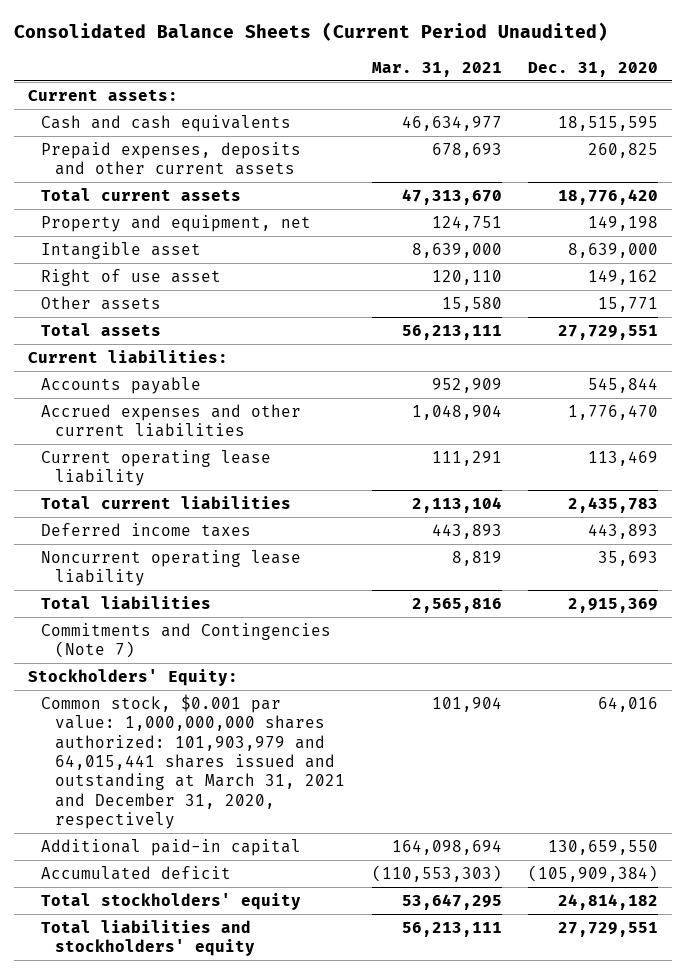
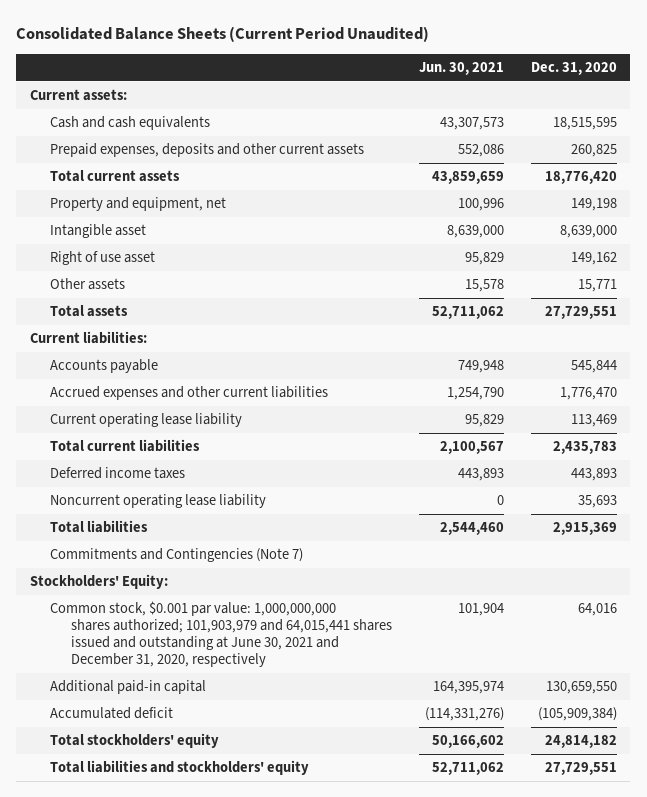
- | Mar. 31, 2021 | Dec. 31, 2020
+ | Jun. 30, 2021 | Dec. 31, 2020
- Common stock, $0.001 par value: 1,000,000,000 shares authorized: 101,903,979 and 64,015,441 shares issued and outstanding at March 31, 2021 and December 31, 2020, respectively | 101,904 | 64,016
+ Common stock, $0.001 par value: 1,000,000,000 shares authorized; 101,903,979 and 64,015,441 shares issued and outstanding at June 30, 2021 and December 31, 2020, respectively | 101,904 | 64,016

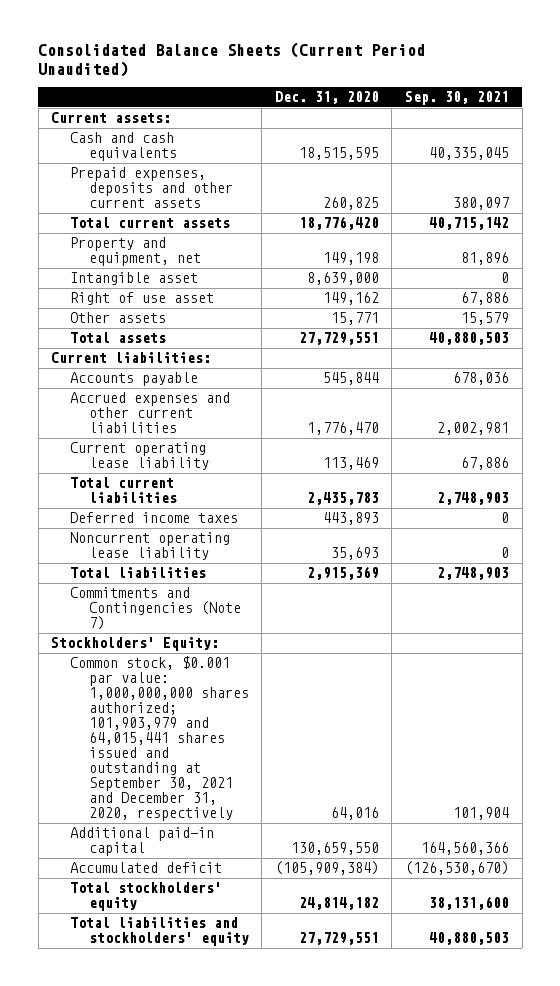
- | Jun. 30, 2021 | Dec. 31, 2020
+ | Dec. 31, 2020 | Sep. 30, 2021
- Common stock, $0.001 par value: 1,000,000,000 shares authorized; 101,903,979 and 64,015,441 shares issued and outstanding at June 30, 2021 and December 31, 2020, respectively | 101,904 | 64,016
+ Common stock, $0.001 par value: 1,000,000,000 shares authorized; 101,903,979 and 64,015,441 shares issued and outstanding at September 30, 2021 and December 31, 2020, respectively | 64,016 | 101,904

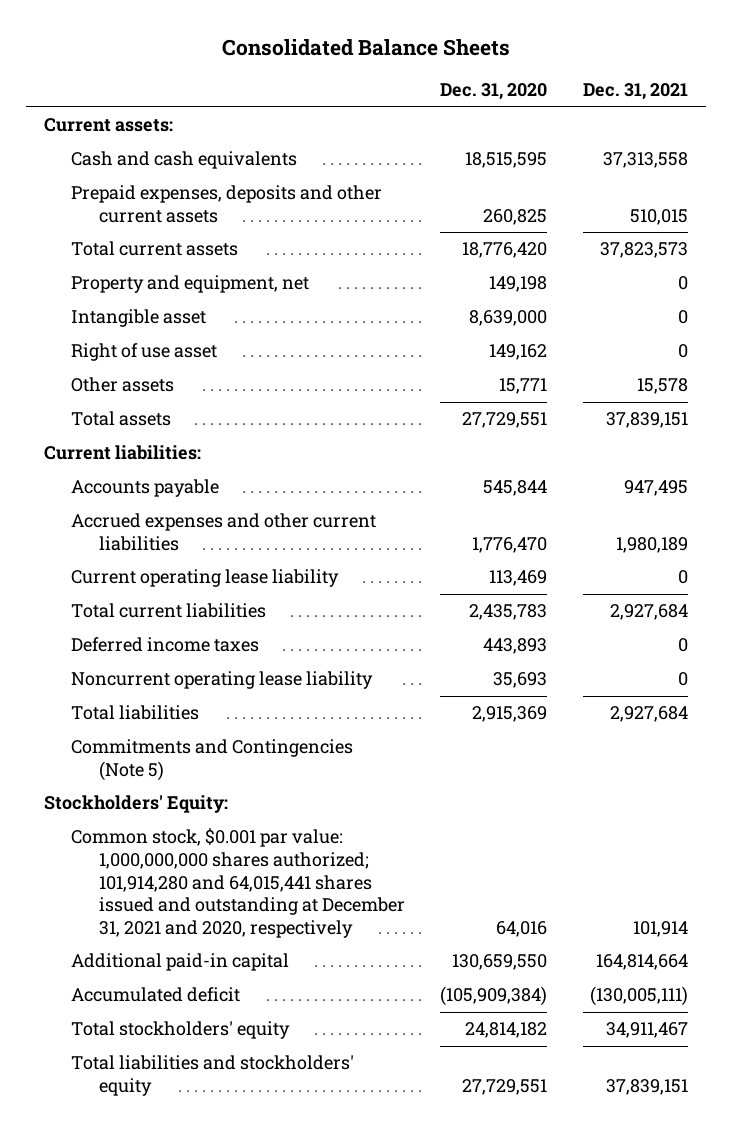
- Consolidated Balance Sheets (Current Period Unaudited)
+ Consolidated Balance Sheets
- | Dec. 31, 2020 | Sep. 30, 2021
+ | Dec. 31, 2020 | Dec. 31, 2021
- Commitments and Contingencies (Note 7)
+ Commitments and Contingencies (Note 5)
- Common stock, $0.001 par value: 1,000,000,000 shares authorized; 101,903,979 and 64,015,441 shares issued and outstanding at September 30, 2021 and December 31, 2020, respectively | 64,016 | 101,904
+ Common stock, $0.001 par value: 1,000,000,000 shares authorized; 101,914,280 and 64,015,441 shares issued and outstanding at December 31, 2021 and 2020, respectively | 64,016 | 101,914

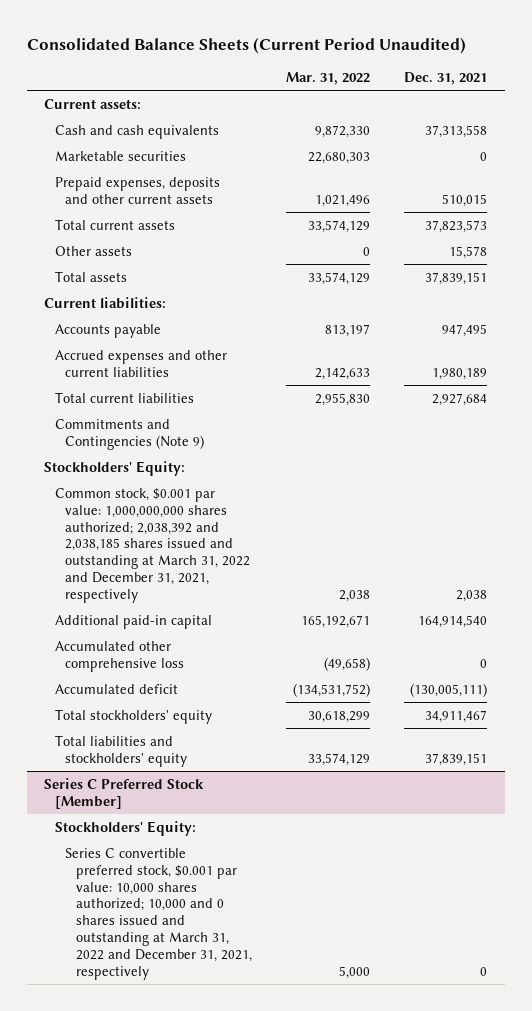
- Consolidated Balance Sheets
+ Consolidated Balance Sheets (Current Period Unaudited)
- | Dec. 31, 2020 | Dec. 31, 2021
+ | Mar. 31, 2022 | Dec. 31, 2021
+ Marketable securities | 22,680,303 | 0
- Property and equipment, net | 149,198 | 0
- Intangible asset | 8,639,000 | 0
- Right of use asset | 149,162 | 0
- Current operating lease liability | 113,469 | 0
- Deferred income taxes | 443,893 | 0
- Noncurrent operating lease liability | 35,693 | 0
- Total liabilities | 2,915,369 | 2,927,684
- Commitments and Contingencies (Note 5)
+ Commitments and Contingencies (Note 9)
- Common stock, $0.001 par value: 1,000,000,000 shares authorized; 101,914,280 and 64,015,441 shares issued and outstanding at December 31, 2021 and 2020, respectively | 64,016 | 101,914
- Additional paid-in capital | 130,659,550 | 164,814,664
+ Common stock, $0.001 par value: 1,000,000,000 shares authorized; 2,038,392 and 2,038,185 shares issued and outstanding at March 31, 2022 and December 31, 2021, respectively | 2,038 | 2,038
+ Additional paid-in capital | 165,192,671 | 164,914,540
+ Accumulated other comprehensive loss | (49,658) | 0
+ Series C Preferred Stock [Member]
+ Stockholders' Equity:
+ Series C convertible preferred stock, $0.001 par value: 10,000 shares authorized; 10,000 and 0 shares issued and outstanding at March 31, 2022 and December 31, 2021, respectively | 5,000 | 0

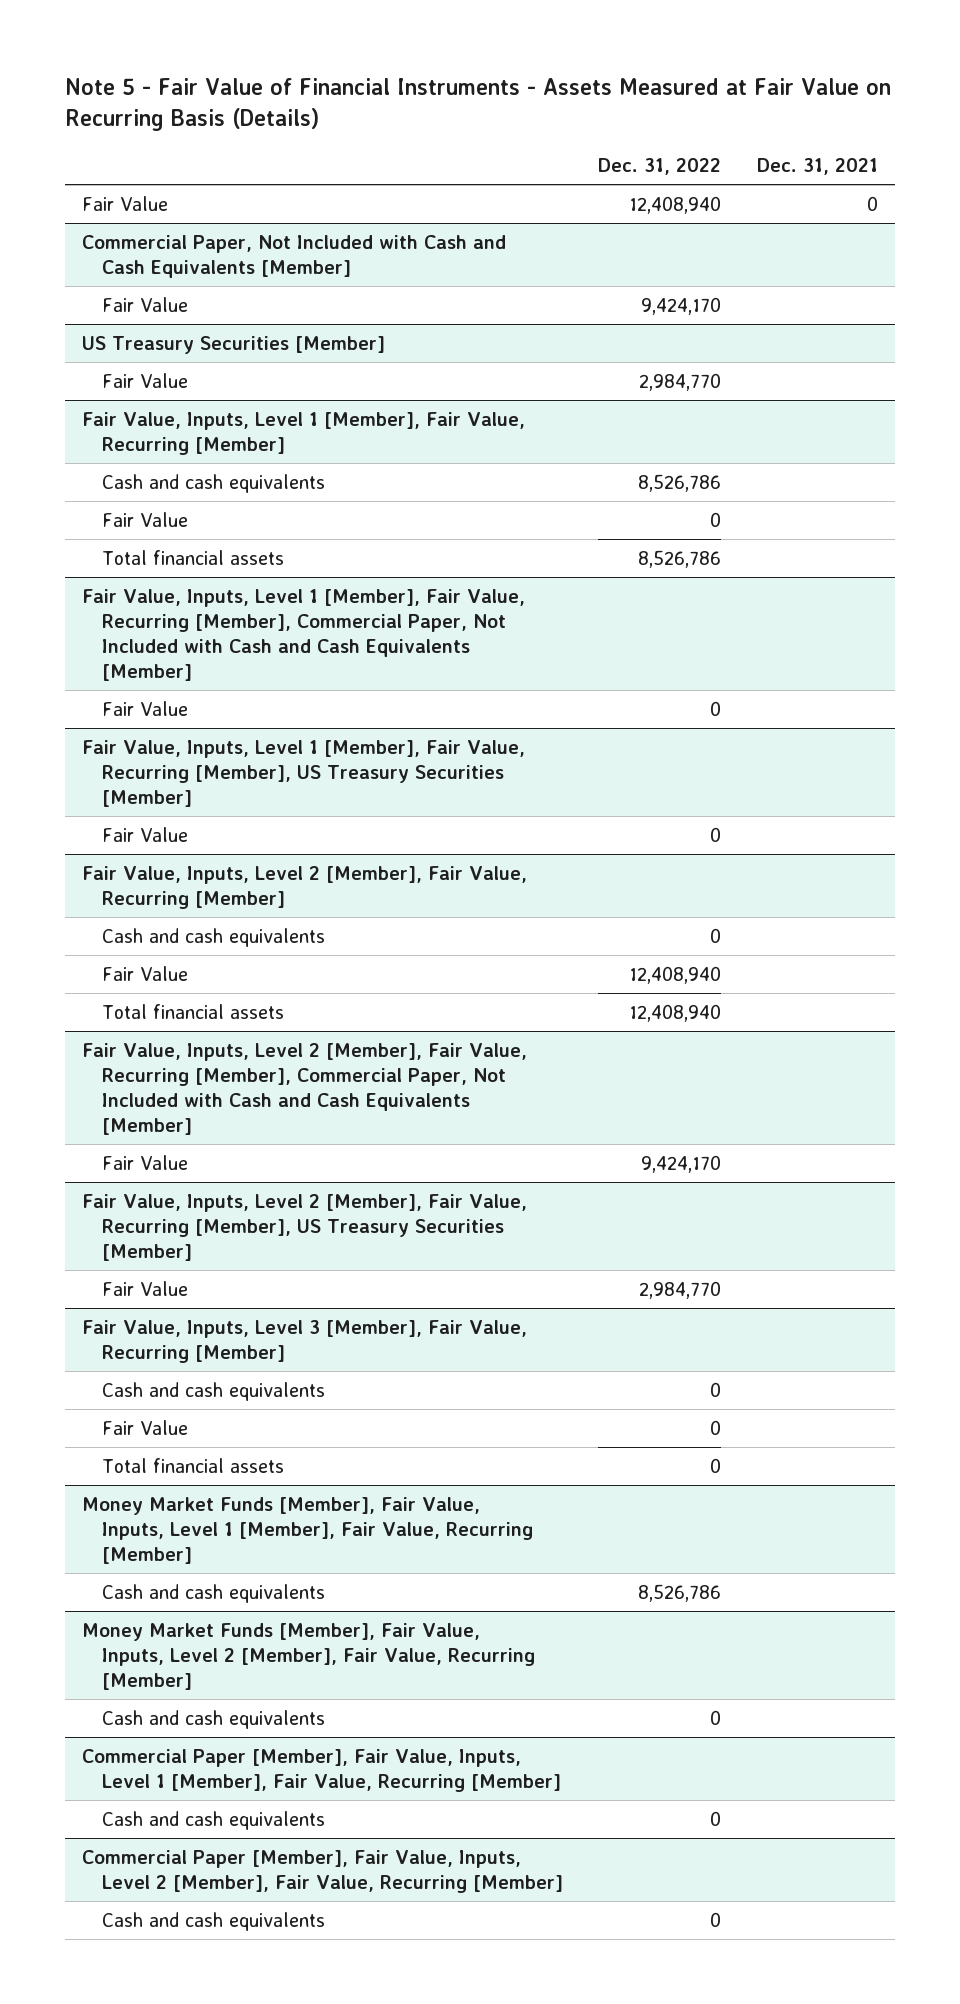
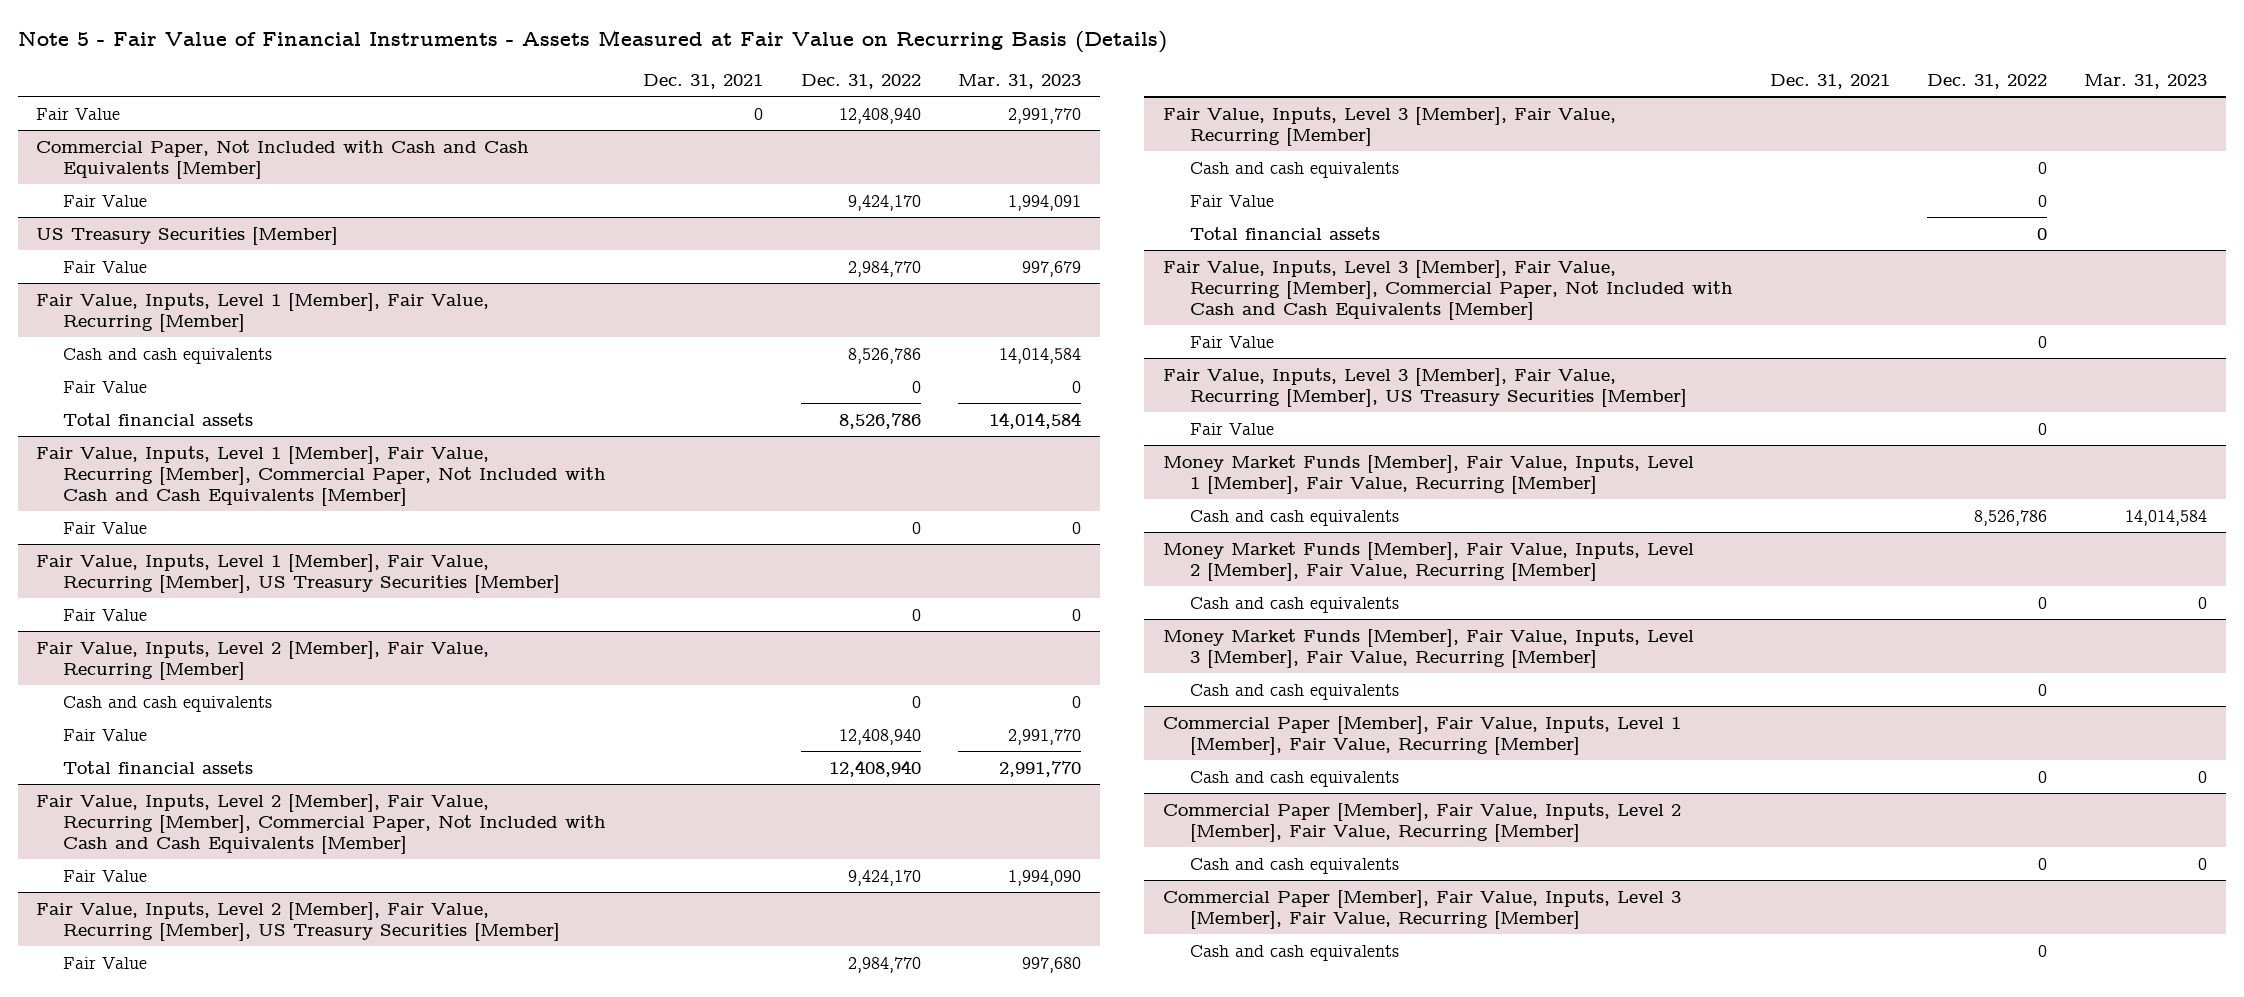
- | Dec. 31, 2022 | Dec. 31, 2021
+ | Dec. 31, 2021 | Dec. 31, 2022 | Mar. 31, 2023
+ Fair Value, Inputs, Level 3 [Member], Fair Value, Recurring [Member], Commercial Paper, Not Included with Cash and Cash Equivalents [Member]
+ Fair Value | | 0 |
+ Fair Value, Inputs, Level 3 [Member], Fair Value, Recurring [Member], US Treasury Securities [Member]
+ Fair Value | | 0 |
+ Money Market Funds [Member], Fair Value, Inputs, Level 3 [Member], Fair Value, Recurring [Member]
+ Cash and cash equivalents | | 0 |
+ Commercial Paper [Member], Fair Value, Inputs, Level 3 [Member], Fair Value, Recurring [Member]
+ Cash and cash equivalents | | 0 |

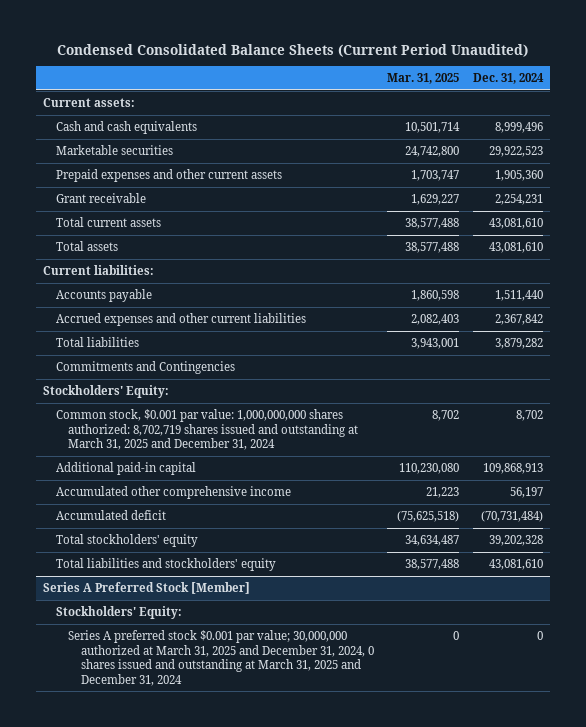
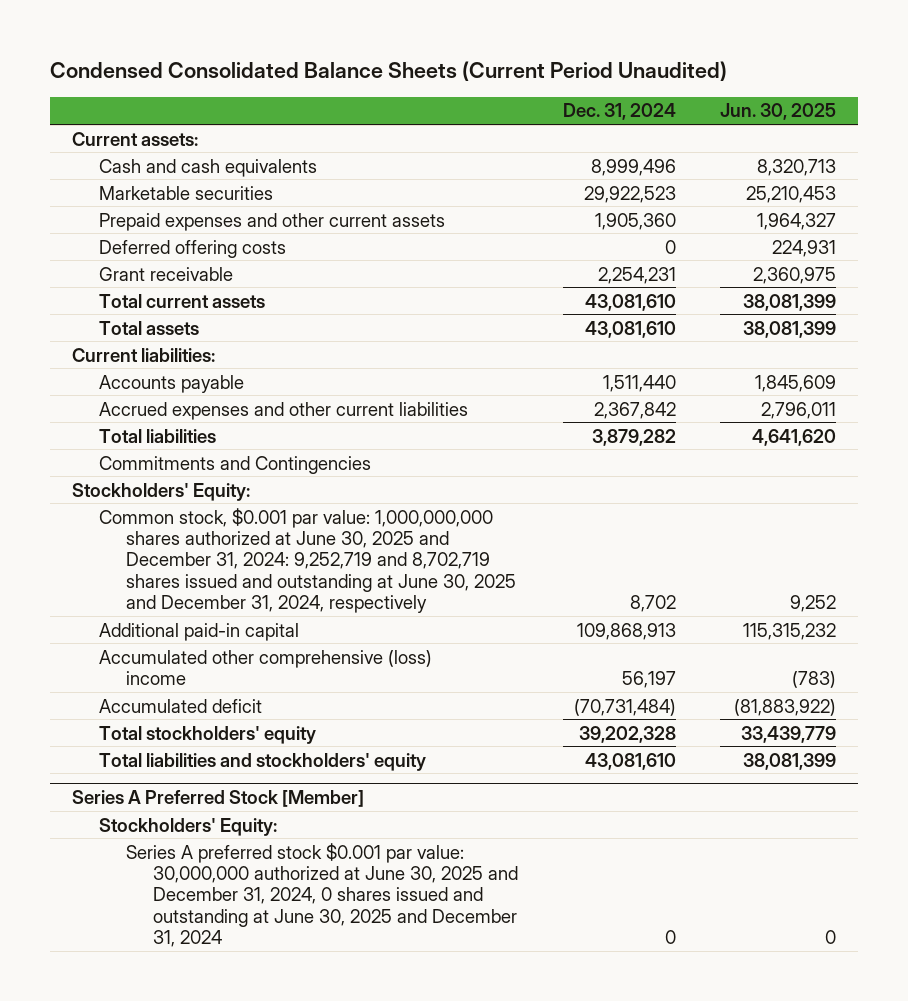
- | Mar. 31, 2025 | Dec. 31, 2024
+ | Dec. 31, 2024 | Jun. 30, 2025
+ Deferred offering costs | 0 | 224,931
- Common stock, $0.001 par value: 1,000,000,000 shares authorized: 8,702,719 shares issued and outstanding at March 31, 2025 and December 31, 2024 | 8,702 | 8,702
+ Common stock, $0.001 par value: 1,000,000,000 shares authorized at June 30, 2025 and December 31, 2024: 9,252,719 and 8,702,719 shares issued and outstanding at June 30, 2025 and December 31, 2024, respectively | 8,702 | 9,252
- Accumulated other comprehensive income | 21,223 | 56,197
+ Accumulated other comprehensive (loss) income | 56,197 | (783)
@ Series A Preferred Stock [Member]
- Series A preferred stock $0.001 par value; 30,000,000 authorized at March 31, 2025 and December 31, 2024, 0 shares issued and outstanding at March 31, 2025 and December 31, 2024 | 0 | 0
+ Series A preferred stock $0.001 par value: 30,000,000 authorized at June 30, 2025 and December 31, 2024, 0 shares issued and outstanding at June 30, 2025 and December 31, 2024 | 0 | 0

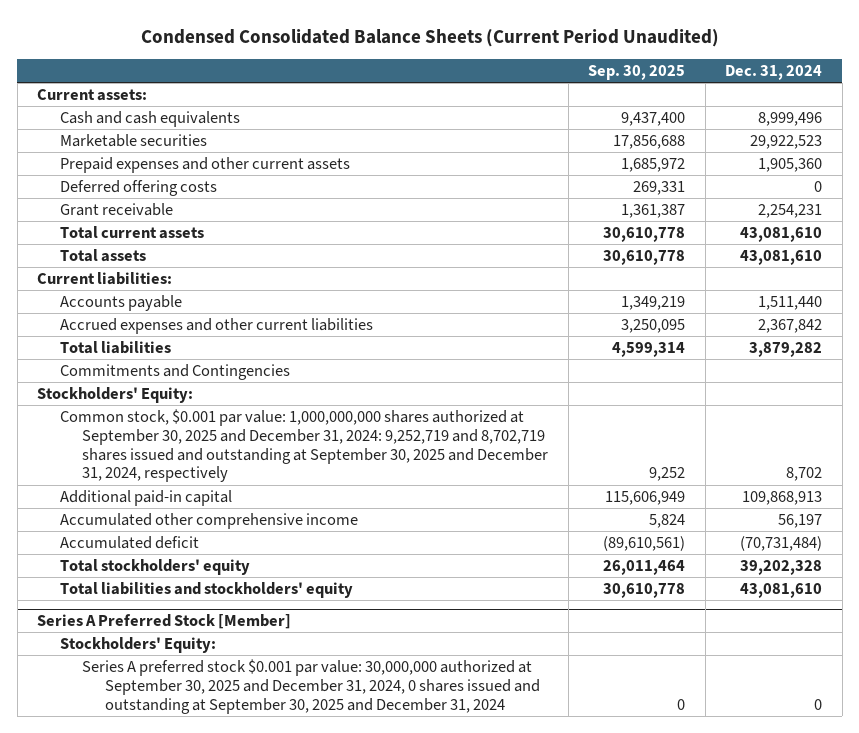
- | Dec. 31, 2024 | Jun. 30, 2025
+ | Sep. 30, 2025 | Dec. 31, 2024
- Common stock, $0.001 par value: 1,000,000,000 shares authorized at June 30, 2025 and December 31, 2024: 9,252,719 and 8,702,719 shares issued and outstanding at June 30, 2025 and December 31, 2024, respectively | 8,702 | 9,252
+ Common stock, $0.001 par value: 1,000,000,000 shares authorized at September 30, 2025 and December 31, 2024: 9,252,719 and 8,702,719 shares issued and outstanding at September 30, 2025 and December 31, 2024, respectively | 9,252 | 8,702
- Accumulated other comprehensive (loss) income | 56,197 | (783)
+ Accumulated other comprehensive income | 5,824 | 56,197
@ Series A Preferred Stock [Member]
- Series A preferred stock $0.001 par value: 30,000,000 authorized at June 30, 2025 and December 31, 2024, 0 shares issued and outstanding at June 30, 2025 and December 31, 2024 | 0 | 0
+ Series A preferred stock $0.001 par value: 30,000,000 authorized at September 30, 2025 and December 31, 2024, 0 shares issued and outstanding at September 30, 2025 and December 31, 2024 | 0 | 0

